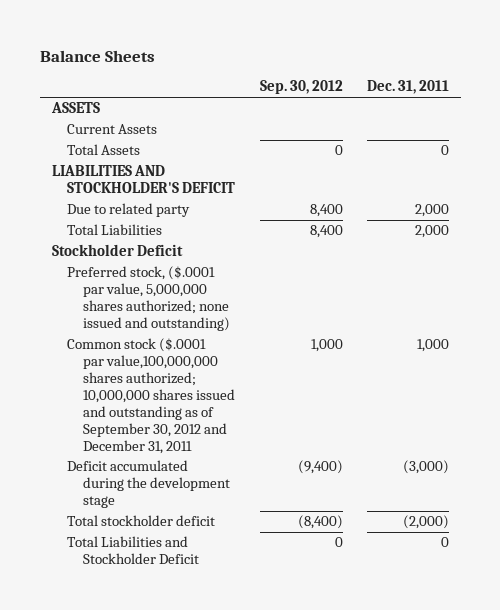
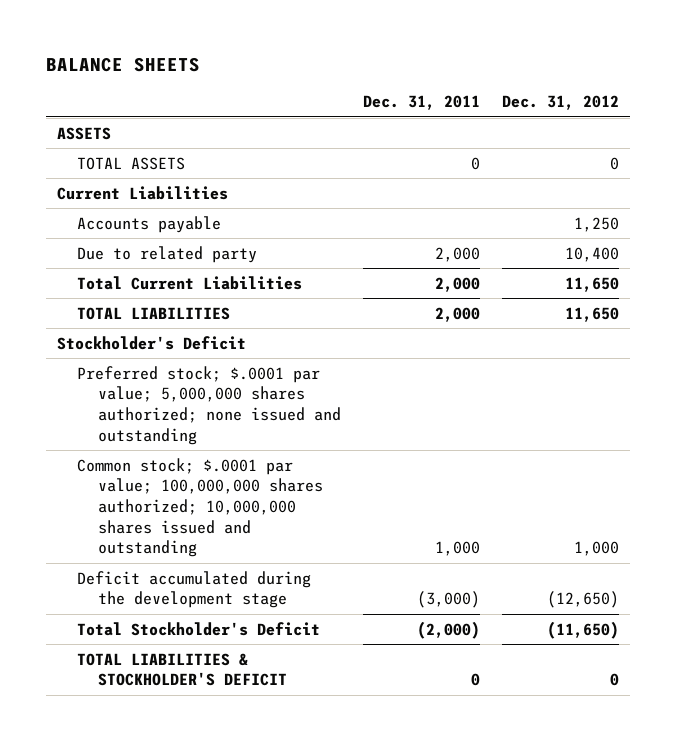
- Balance Sheets
+ BALANCE SHEETS
- | Sep. 30, 2012 | Dec. 31, 2011
+ | Dec. 31, 2011 | Dec. 31, 2012
- Current Assets
- Total Assets | 0 | 0
- LIABILITIES AND STOCKHOLDER'S DEFICIT
+ TOTAL ASSETS | 0 | 0
+ Current Liabilities
+ Accounts payable | | 1,250
- Total Liabilities | 8,400 | 2,000
- Stockholder Deficit
- Preferred stock, ($.0001 par value, 5,000,000 shares authorized; none issued and outstanding)
- Common stock ($.0001 par value,100,000,000 shares authorized; 10,000,000 shares issued and outstanding as of September 30, 2012 and December 31, 2011 | 1,000 | 1,000
+ Total Current Liabilities | 2,000 | 11,650
+ TOTAL LIABILITIES | 2,000 | 11,650
+ Stockholder's Deficit
+ Preferred stock; $.0001 par value; 5,000,000 shares authorized; none issued and outstanding
+ Common stock; $.0001 par value; 100,000,000 shares authorized; 10,000,000 shares issued and outstanding | 1,000 | 1,000
- Total stockholder deficit | (8,400) | (2,000)
- Total Liabilities and Stockholder Deficit | 0 | 0
+ Total Stockholder's Deficit | (2,000) | (11,650)
+ TOTAL LIABILITIES & STOCKHOLDER'S DEFICIT | 0 | 0

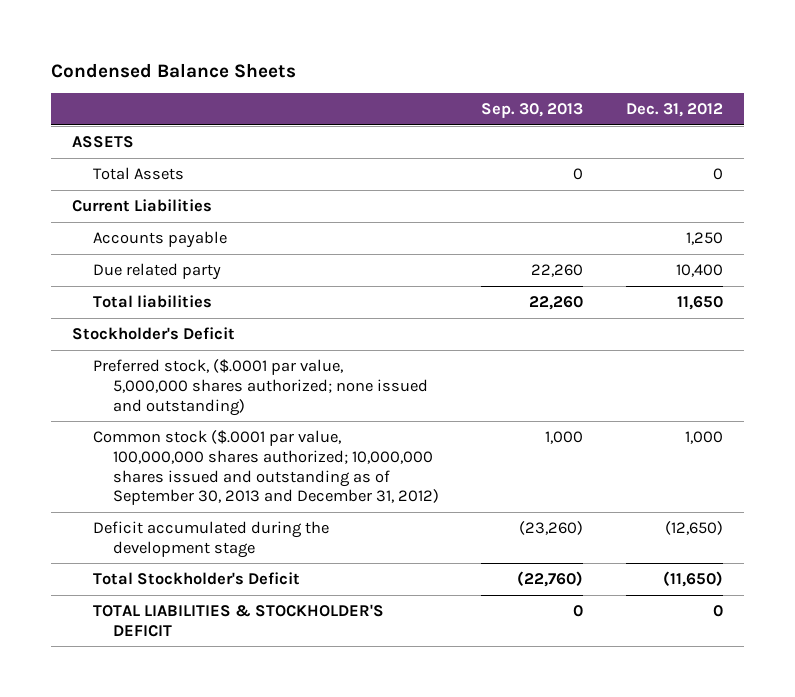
- BALANCE SHEETS
+ Condensed Balance Sheets
- | Dec. 31, 2011 | Dec. 31, 2012
+ | Sep. 30, 2013 | Dec. 31, 2012
- TOTAL ASSETS | 0 | 0
+ Total Assets | 0 | 0
- Due to related party | 2,000 | 10,400
- Total Current Liabilities | 2,000 | 11,650
- TOTAL LIABILITIES | 2,000 | 11,650
+ Due related party | 22,260 | 10,400
+ Total liabilities | 22,260 | 11,650
- Preferred stock; $.0001 par value; 5,000,000 shares authorized; none issued and outstanding
- Common stock; $.0001 par value; 100,000,000 shares authorized; 10,000,000 shares issued and outstanding | 1,000 | 1,000
+ Preferred stock, ($.0001 par value, 5,000,000 shares authorized; none issued and outstanding)
+ Common stock ($.0001 par value, 100,000,000 shares authorized; 10,000,000 shares issued and outstanding as of September 30, 2013 and December 31, 2012) | 1,000 | 1,000

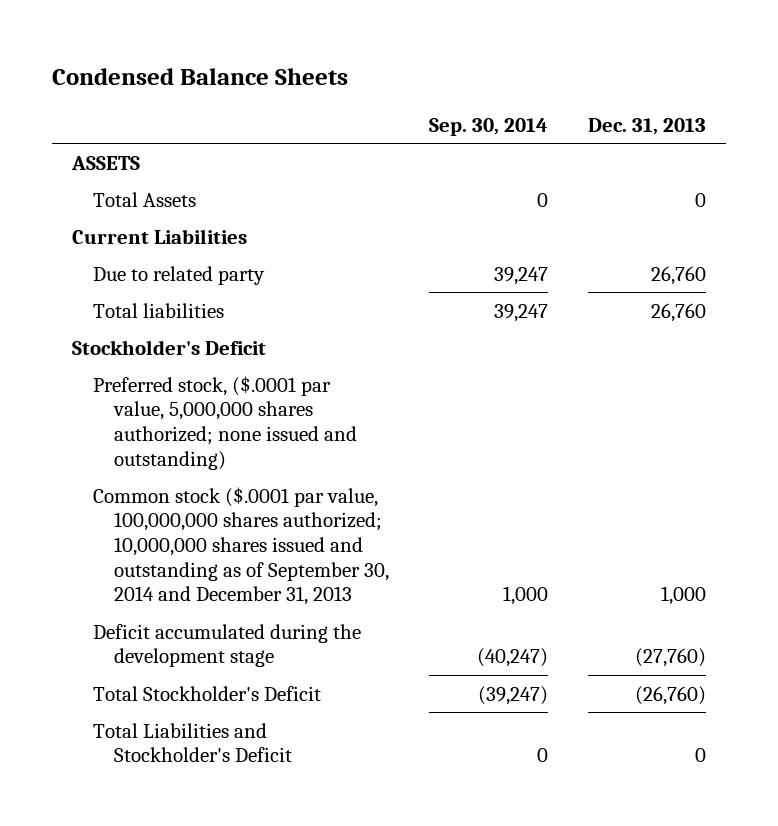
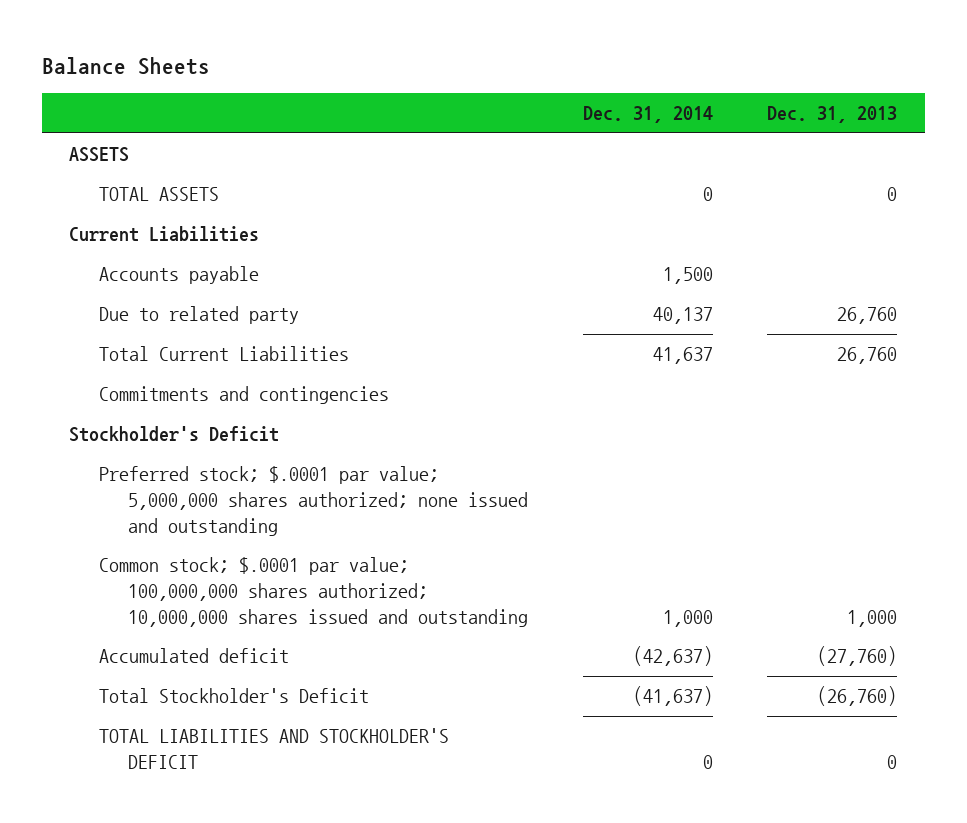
- Condensed Balance Sheets
+ Balance Sheets
- | Sep. 30, 2014 | Dec. 31, 2013
+ | Dec. 31, 2014 | Dec. 31, 2013
- Total Assets | 0 | 0
+ TOTAL ASSETS | 0 | 0
+ Accounts payable | 1,500 |
- Total liabilities | 39,247 | 26,760
+ Total Current Liabilities | 41,637 | 26,760
+ Commitments and contingencies
- Preferred stock, ($.0001 par value, 5,000,000 shares authorized; none issued and outstanding)
- Common stock ($.0001 par value, 100,000,000 shares authorized; 10,000,000 shares issued and outstanding as of September 30, 2014 and December 31, 2013 | 1,000 | 1,000
- Deficit accumulated during the development stage | (40,247) | (27,760)
+ Preferred stock; $.0001 par value; 5,000,000 shares authorized; none issued and outstanding
+ Common stock; $.0001 par value; 100,000,000 shares authorized; 10,000,000 shares issued and outstanding | 1,000 | 1,000
+ Accumulated deficit | (42,637) | (27,760)
- Total Liabilities and Stockholder's Deficit | 0 | 0
+ TOTAL LIABILITIES AND STOCKHOLDER'S DEFICIT | 0 | 0

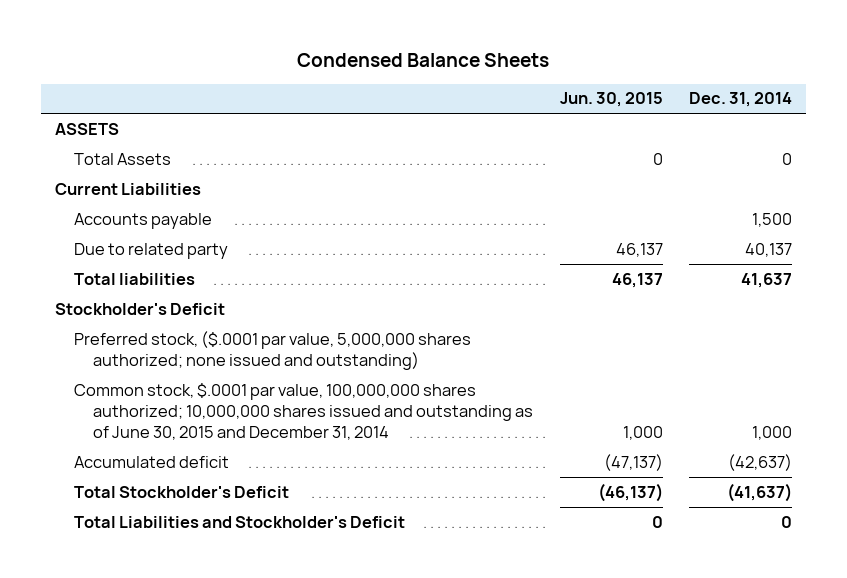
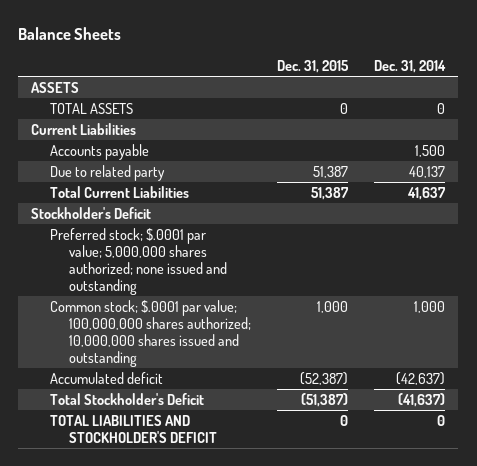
- Condensed Balance Sheets
+ Balance Sheets
- | Jun. 30, 2015 | Dec. 31, 2014
+ | Dec. 31, 2015 | Dec. 31, 2014
- Total Assets | 0 | 0
+ TOTAL ASSETS | 0 | 0
- Total liabilities | 46,137 | 41,637
+ Total Current Liabilities | 51,387 | 41,637
- Preferred stock, ($.0001 par value, 5,000,000 shares authorized; none issued and outstanding)
- Common stock, $.0001 par value, 100,000,000 shares authorized; 10,000,000 shares issued and outstanding as of June 30, 2015 and December 31, 2014 | 1,000 | 1,000
+ Preferred stock; $.0001 par value; 5,000,000 shares authorized; none issued and outstanding
+ Common stock; $.0001 par value; 100,000,000 shares authorized; 10,000,000 shares issued and outstanding | 1,000 | 1,000
- Total Liabilities and Stockholder's Deficit | 0 | 0
+ TOTAL LIABILITIES AND STOCKHOLDER'S DEFICIT | 0 | 0

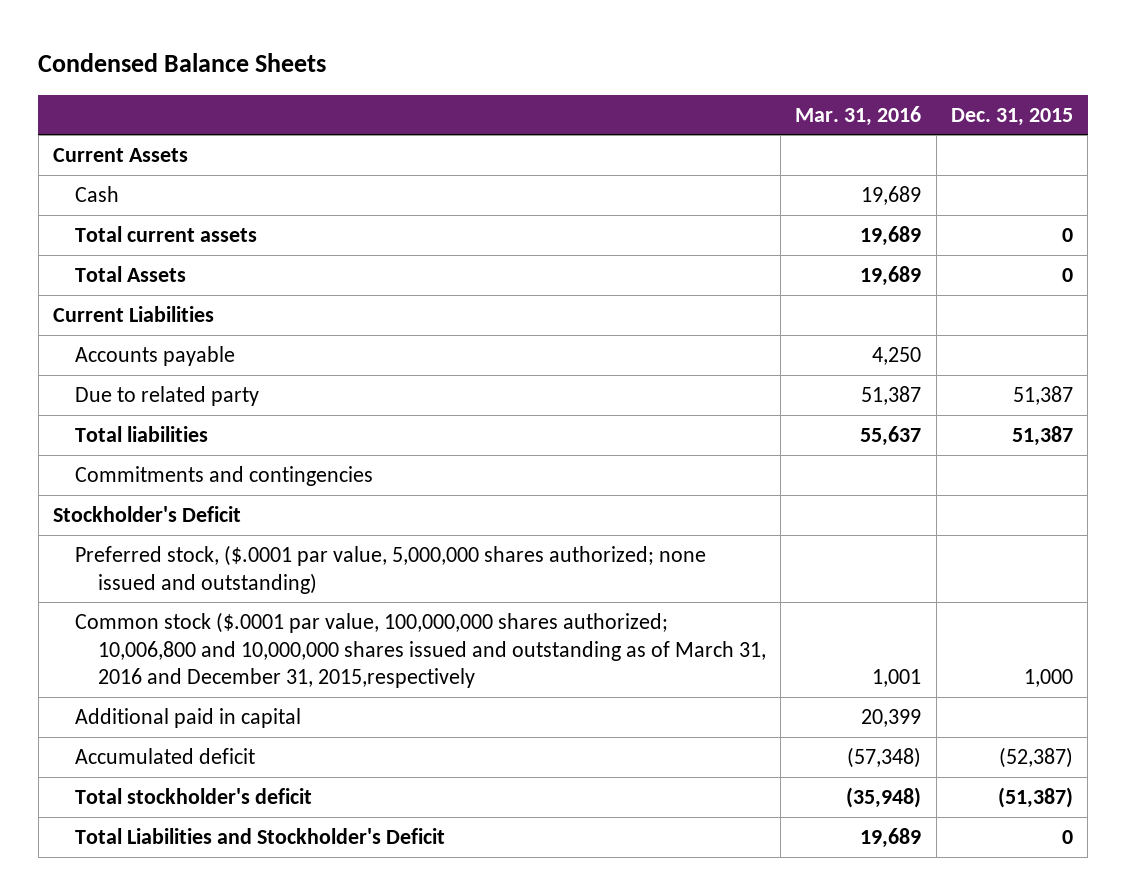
- Balance Sheets
+ Condensed Balance Sheets
- | Dec. 31, 2015 | Dec. 31, 2014
+ | Mar. 31, 2016 | Dec. 31, 2015
- ASSETS
- TOTAL ASSETS | 0 | 0
+ Current Assets
+ Cash | 19,689 |
+ Total current assets | 19,689 | 0
+ Total Assets | 19,689 | 0
- Total Current Liabilities | 51,387 | 41,637
+ Total liabilities | 55,637 | 51,387
+ Commitments and contingencies
- Preferred stock; $.0001 par value; 5,000,000 shares authorized; none issued and outstanding
- Common stock; $.0001 par value; 100,000,000 shares authorized; 10,000,000 shares issued and outstanding | 1,000 | 1,000
+ Preferred stock, ($.0001 par value, 5,000,000 shares authorized; none issued and outstanding)
+ Common stock ($.0001 par value, 100,000,000 shares authorized; 10,006,800 and 10,000,000 shares issued and outstanding as of March 31, 2016 and December 31, 2015,respectively | 1,001 | 1,000
+ Additional paid in capital | 20,399 |
- Total Stockholder's Deficit | (51,387) | (41,637)
- TOTAL LIABILITIES AND STOCKHOLDER'S DEFICIT | 0 | 0
+ Total stockholder's deficit | (35,948) | (51,387)
+ Total Liabilities and Stockholder's Deficit | 19,689 | 0

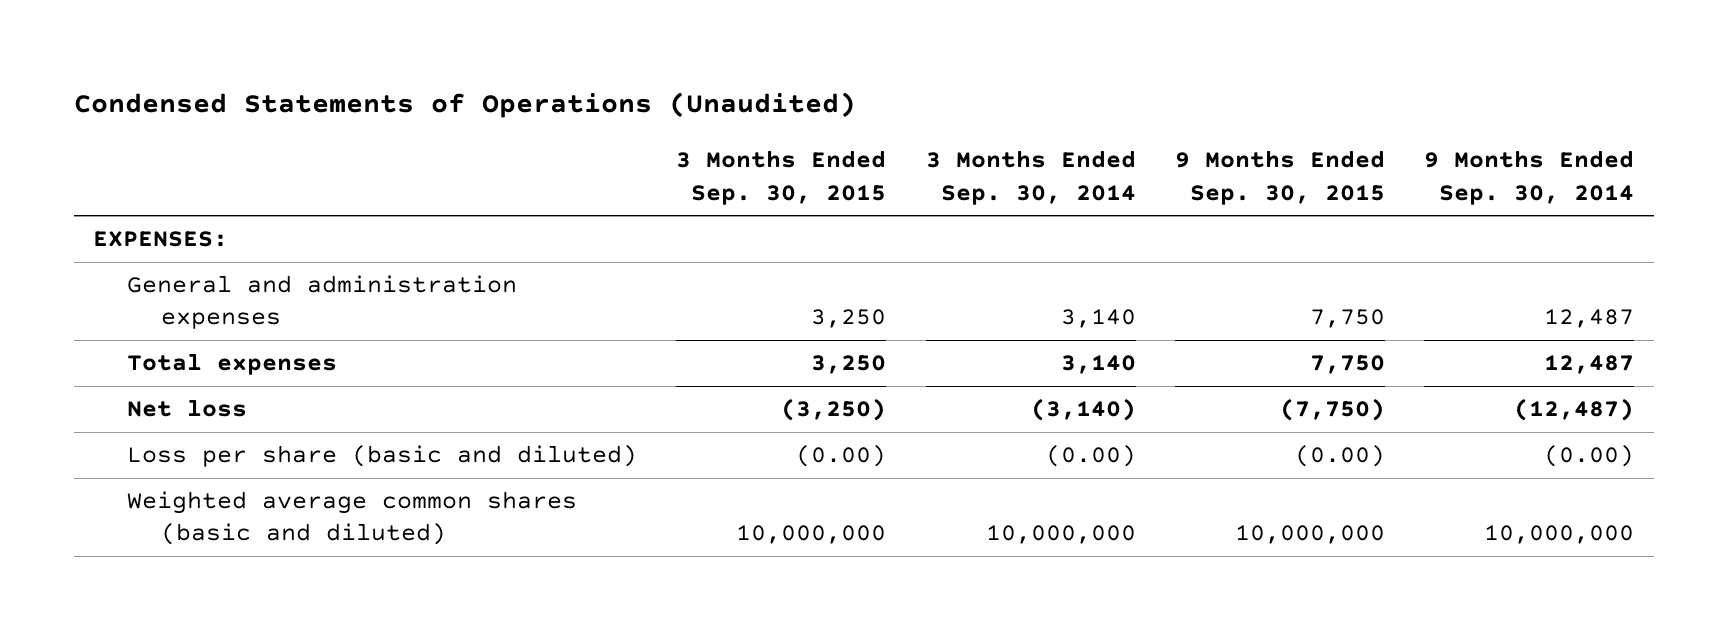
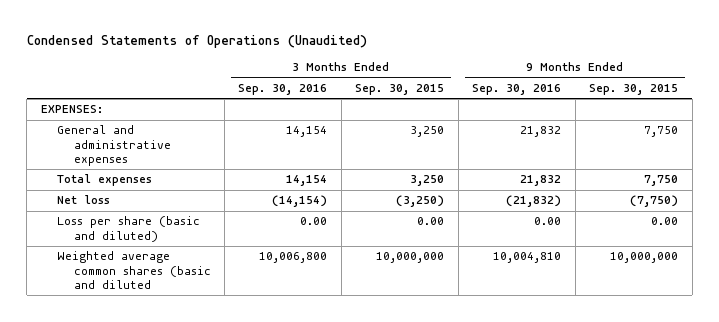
- | 3 Months Ended Sep. 30, 2015 | 3 Months Ended Sep. 30, 2014 | 9 Months Ended Sep. 30, 2015 | 9 Months Ended Sep. 30, 2014
+ | 3 Months Ended Sep. 30, 2016 | 3 Months Ended Sep. 30, 2015 | 9 Months Ended Sep. 30, 2016 | 9 Months Ended Sep. 30, 2015
- General and administration expenses | 3,250 | 3,140 | 7,750 | 12,487
+ General and administrative expenses | 14,154 | 3,250 | 21,832 | 7,750
- Loss per share (basic and diluted) | (0.00) | (0.00) | (0.00) | (0.00)
- Weighted average common shares (basic and diluted) | 10,000,000 | 10,000,000 | 10,000,000 | 10,000,000
+ Loss per share (basic and diluted) | 0.00 | 0.00 | 0.00 | 0.00
+ Weighted average common shares (basic and diluted | 10,006,800 | 10,000,000 | 10,004,810 | 10,000,000

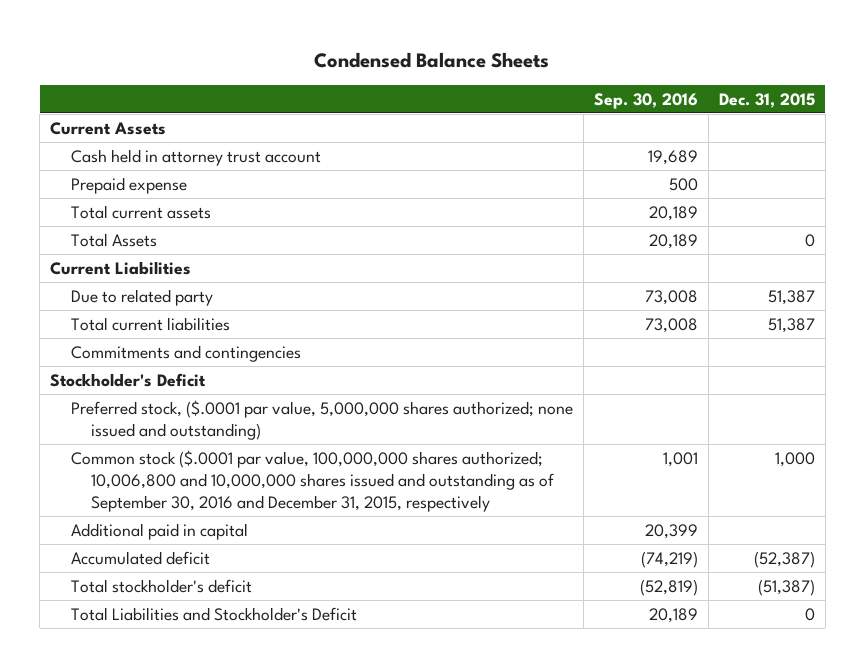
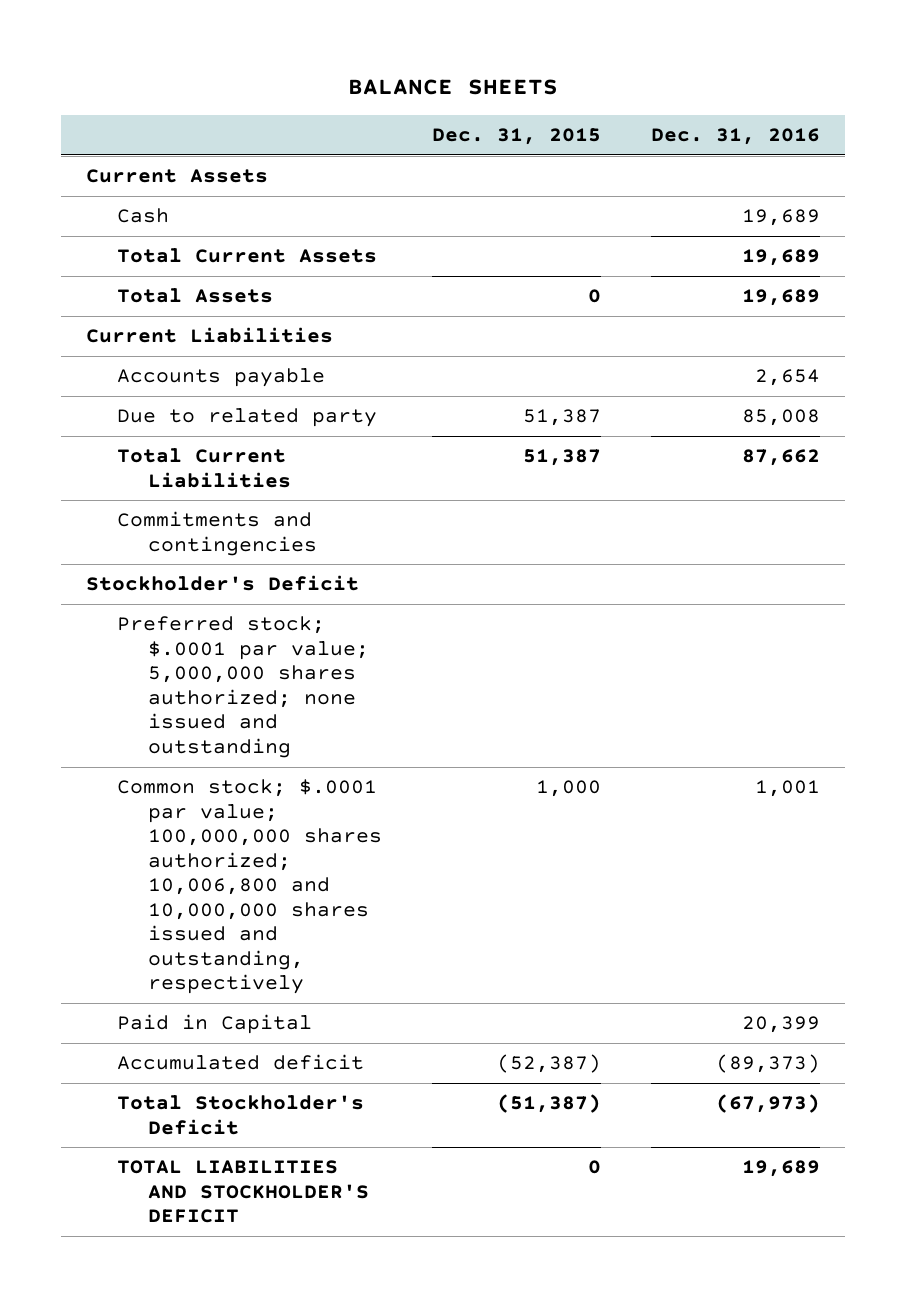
- Condensed Balance Sheets
+ BALANCE SHEETS
- | Sep. 30, 2016 | Dec. 31, 2015
+ | Dec. 31, 2015 | Dec. 31, 2016
- Cash held in attorney trust account | 19,689 |
- Prepaid expense | 500 |
- Total current assets | 20,189 |
+ Cash | | 19,689
+ Total Current Assets | | 19,689
+ Accounts payable | | 2,654
- Total current liabilities | 73,008 | 51,387
+ Total Current Liabilities | 51,387 | 87,662
- Preferred stock, ($.0001 par value, 5,000,000 shares authorized; none issued and outstanding)
- Common stock ($.0001 par value, 100,000,000 shares authorized; 10,006,800 and 10,000,000 shares issued and outstanding as of September 30, 2016 and December 31, 2015, respectively | 1,001 | 1,000
- Additional paid in capital | 20,399 |
+ Preferred stock; $.0001 par value; 5,000,000 shares authorized; none issued and outstanding
+ Common stock; $.0001 par value; 100,000,000 shares authorized; 10,006,800 and 10,000,000 shares issued and outstanding, respectively | 1,000 | 1,001
+ Paid in Capital | | 20,399
- Total stockholder's deficit | (52,819) | (51,387)
- Total Liabilities and Stockholder's Deficit | 20,189 | 0
+ Total Stockholder's Deficit | (51,387) | (67,973)
+ TOTAL LIABILITIES AND STOCKHOLDER'S DEFICIT | 0 | 19,689

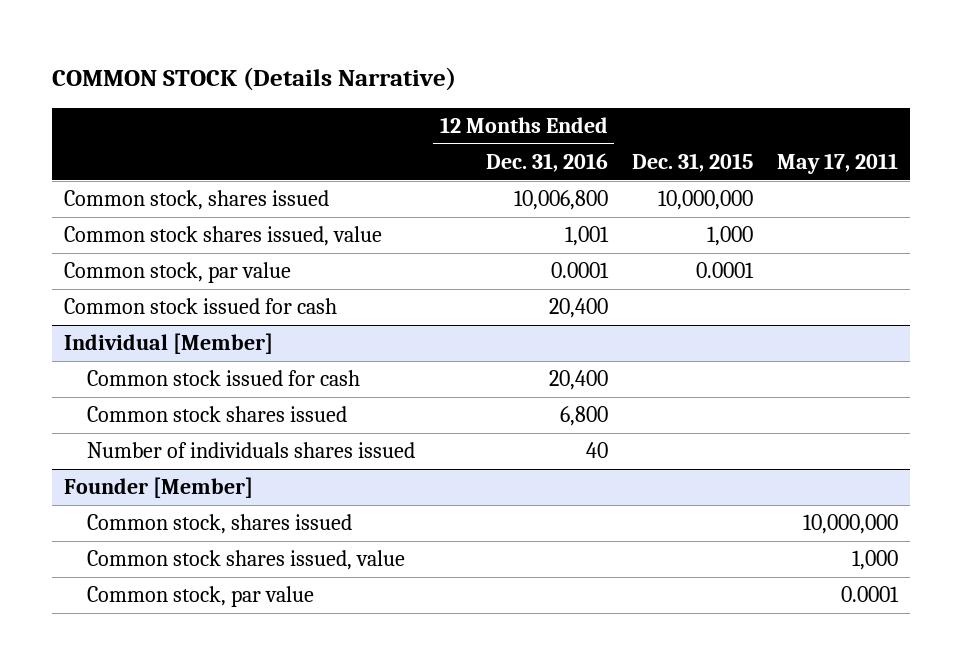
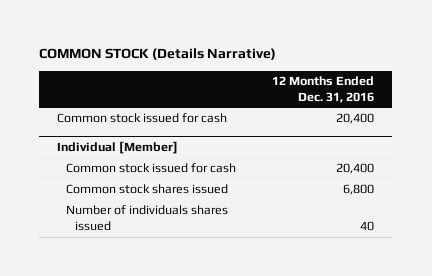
- | 12 Months Ended Dec. 31, 2016 | Dec. 31, 2015 | May 17, 2011
+ | 12 Months Ended Dec. 31, 2016
- Common stock, shares issued | 10,006,800 | 10,000,000 |
- Common stock shares issued, value | 1,001 | 1,000 |
- Common stock, par value | 0.0001 | 0.0001 |
- Founder [Member]
- Common stock, shares issued | | | 10,000,000
- Common stock shares issued, value | | | 1,000
- Common stock, par value | | | 0.0001

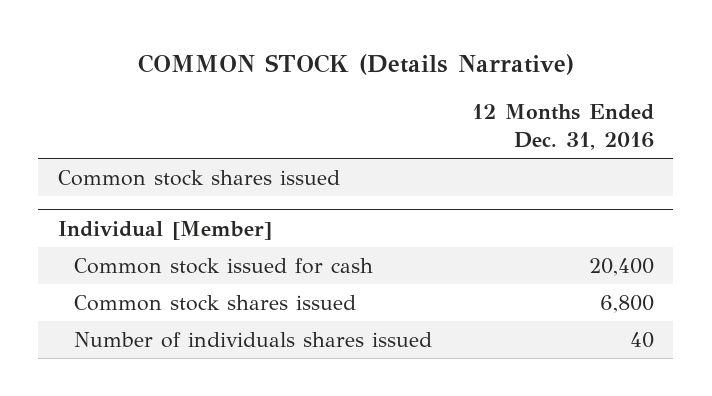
- Common stock issued for cash | 20,400
+ Common stock shares issued

